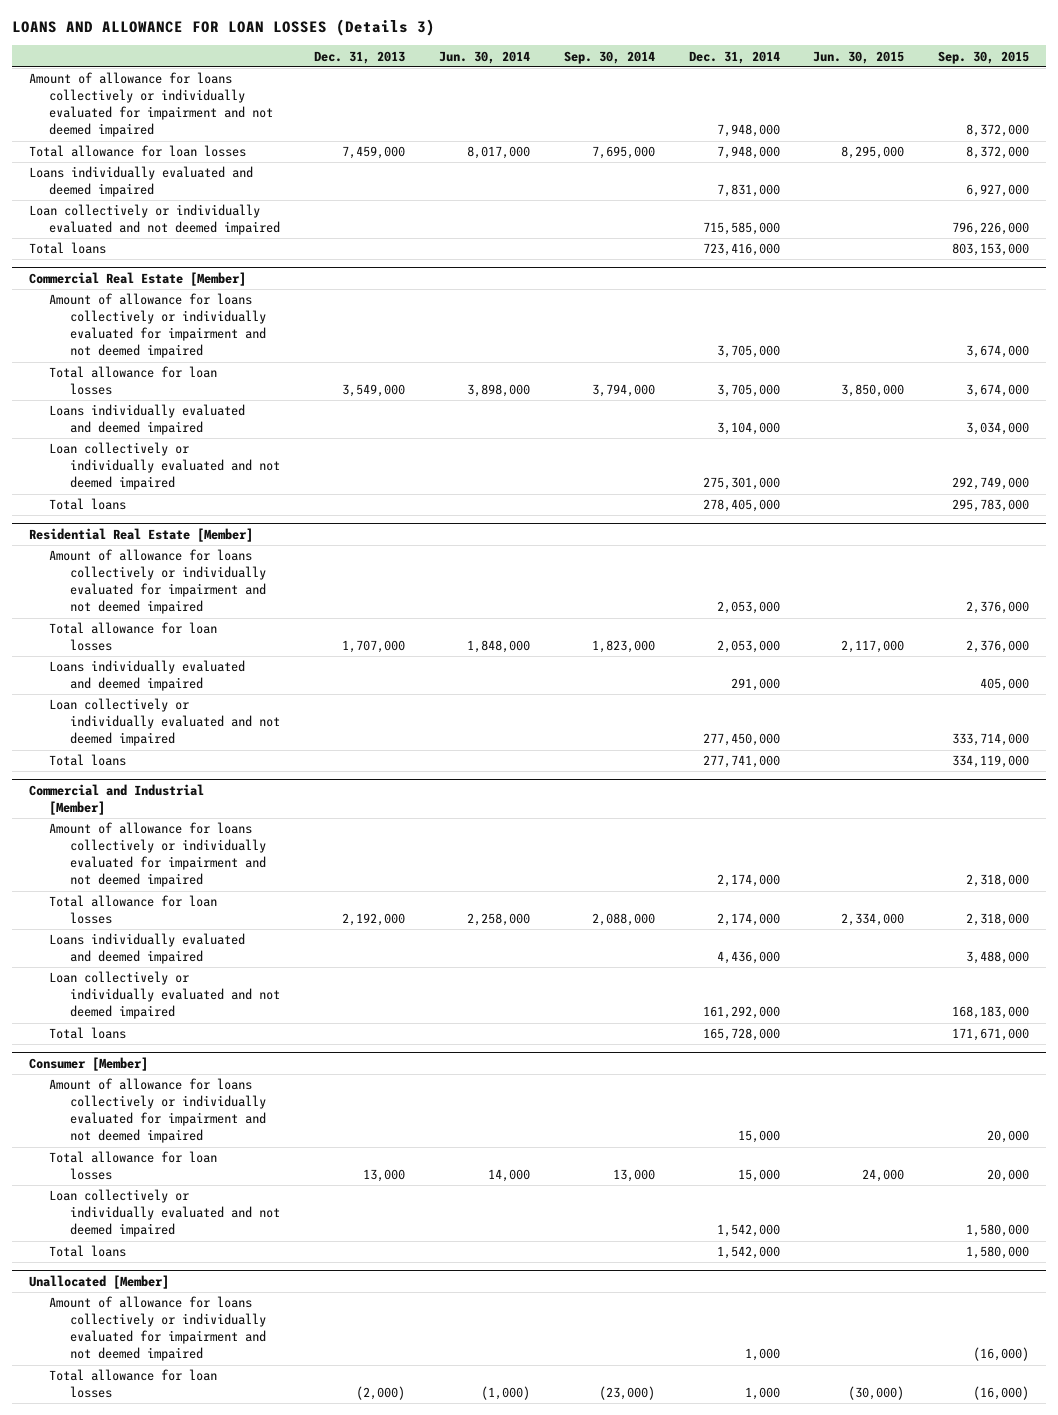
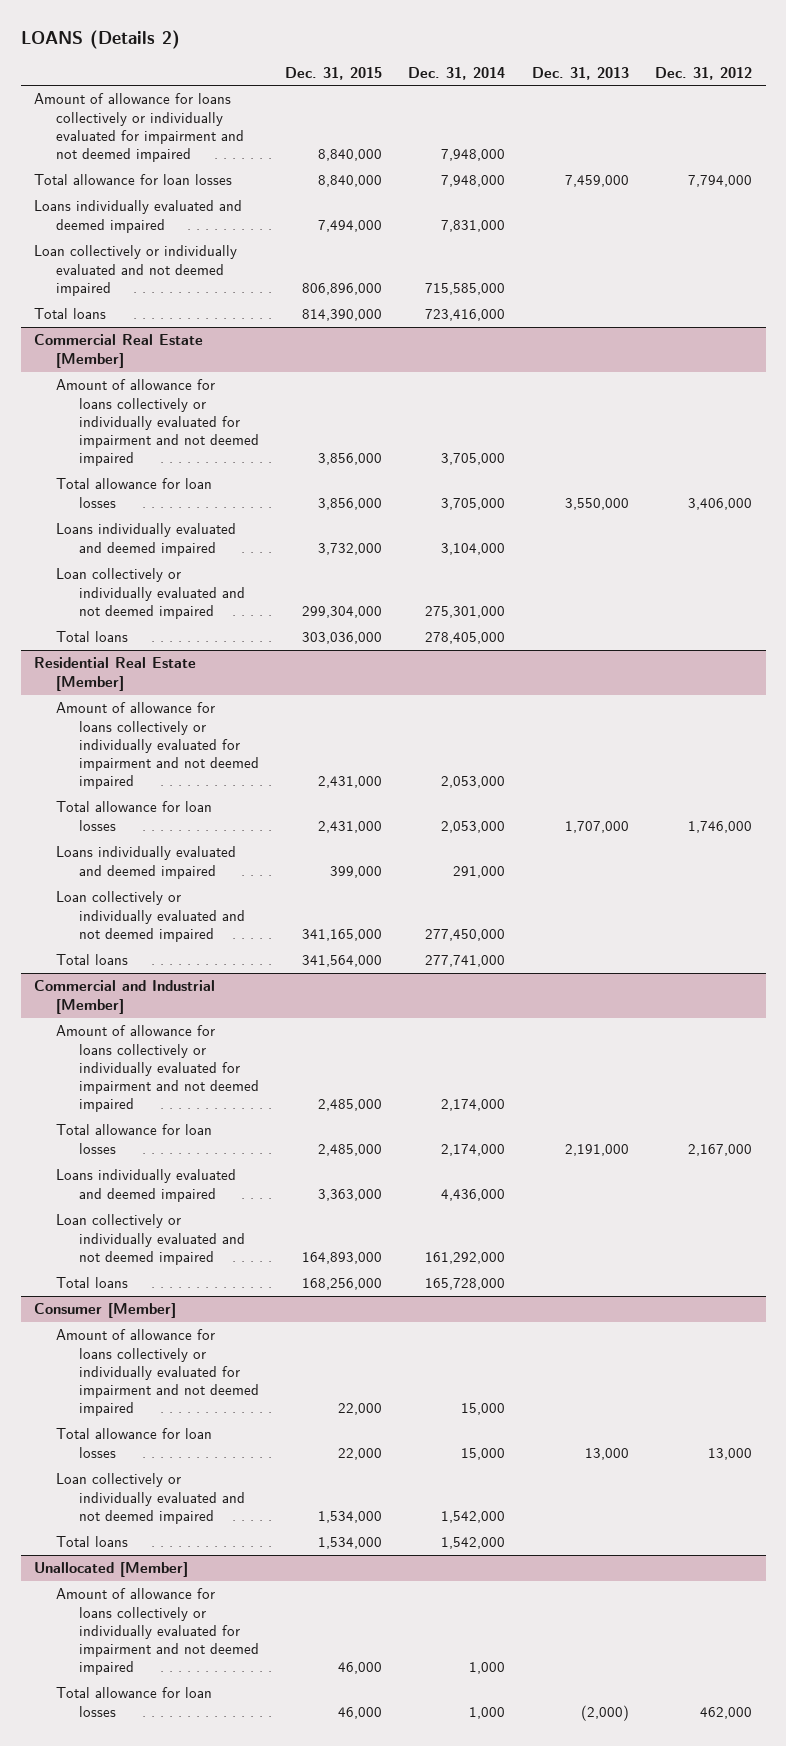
- LOANS AND ALLOWANCE FOR LOAN LOSSES (Details 3)
+ LOANS (Details 2)
- | Dec. 31, 2013 | Jun. 30, 2014 | Sep. 30, 2014 | Dec. 31, 2014 | Jun. 30, 2015 | Sep. 30, 2015
+ | Dec. 31, 2015 | Dec. 31, 2014 | Dec. 31, 2013 | Dec. 31, 2012
@ Commercial Real Estate [Member]
- Total allowance for loan losses | 3,549,000 | 3,898,000 | 3,794,000 | 3,705,000 | 3,850,000 | 3,674,000
+ Total allowance for loan losses | 3,856,000 | 3,705,000 | 3,550,000 | 3,406,000
@ Commercial and Industrial [Member]
- Total allowance for loan losses | 2,192,000 | 2,258,000 | 2,088,000 | 2,174,000 | 2,334,000 | 2,318,000
+ Total allowance for loan losses | 2,485,000 | 2,174,000 | 2,191,000 | 2,167,000

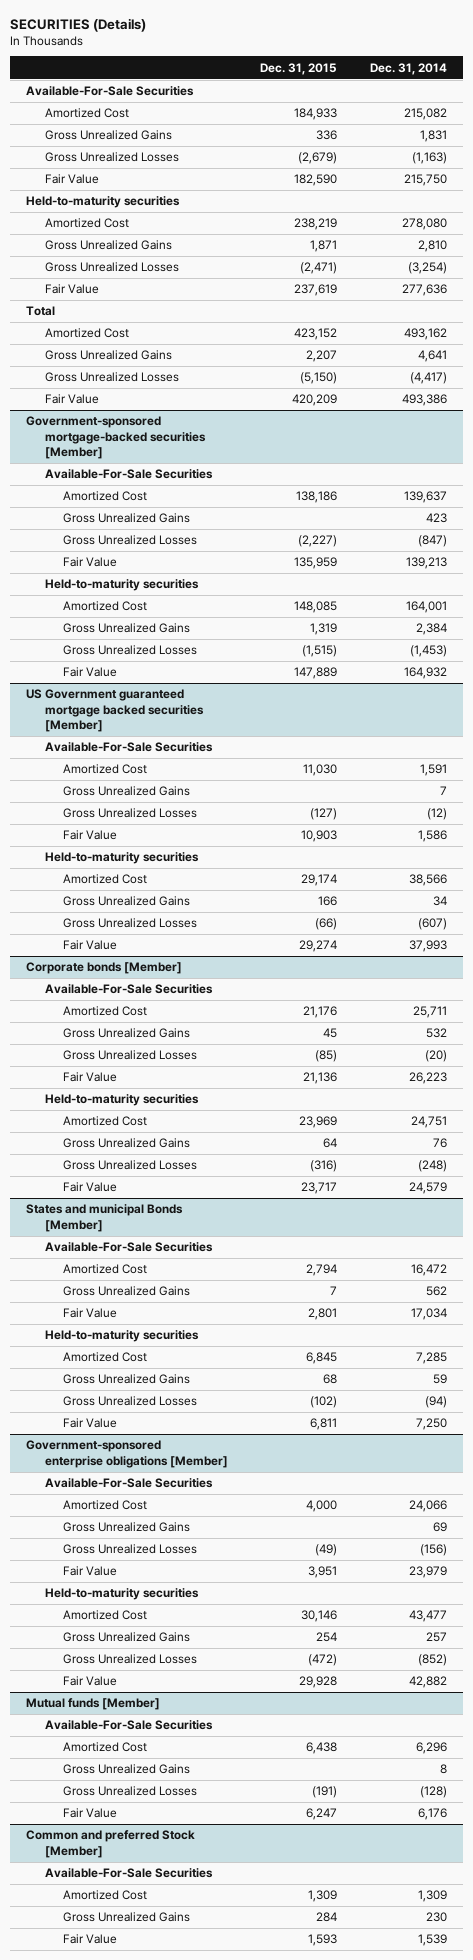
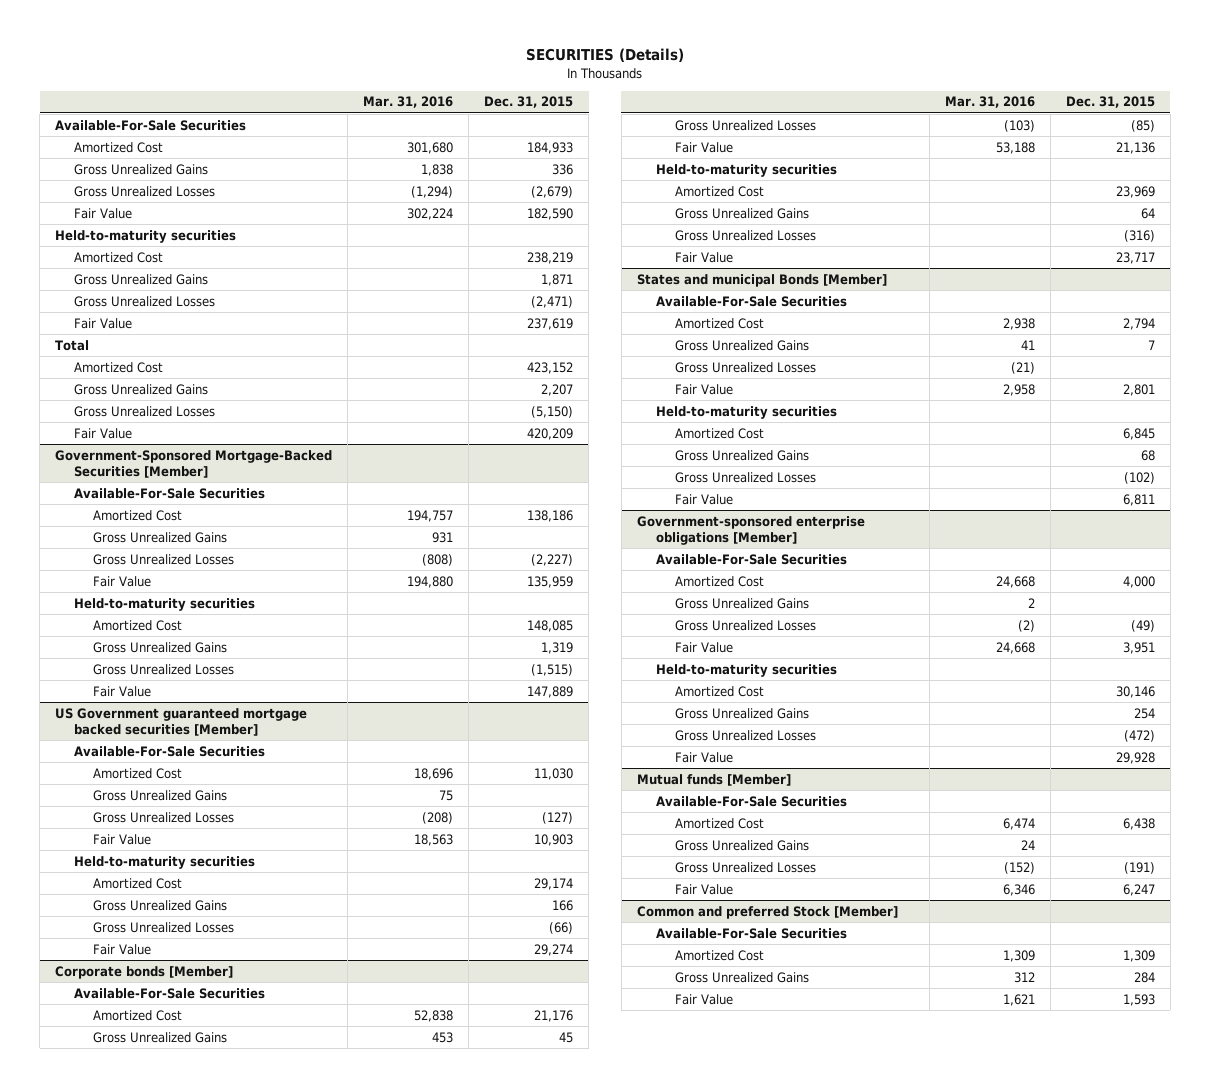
- | Dec. 31, 2015 | Dec. 31, 2014
+ | Mar. 31, 2016 | Dec. 31, 2015
- Government-sponsored mortgage-backed securities [Member]
+ Government-Sponsored Mortgage-Backed Securities [Member]
@ States and municipal Bonds [Member]
+ Gross Unrealized Losses | (21) |

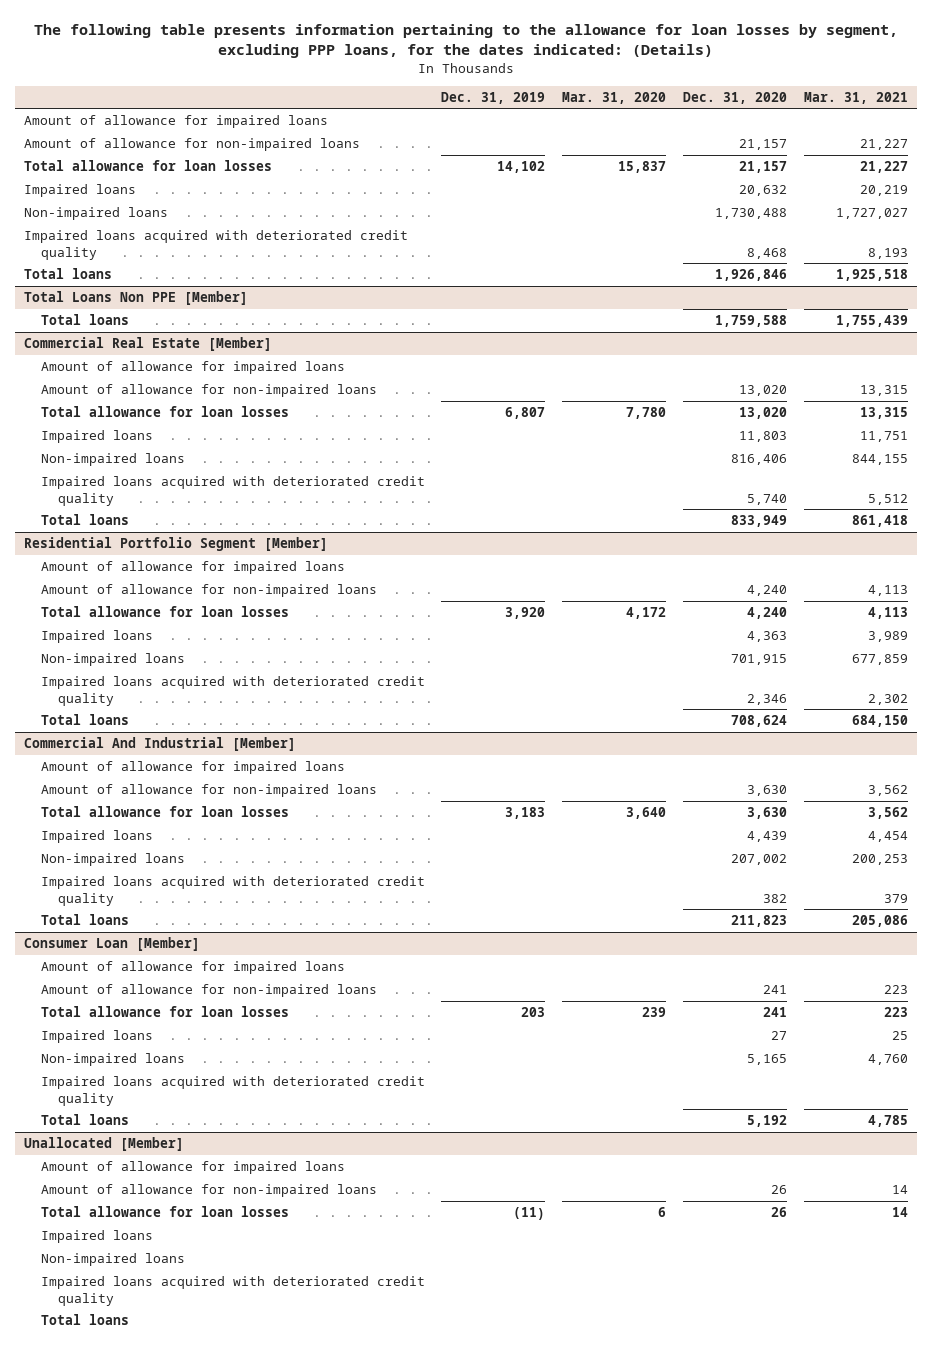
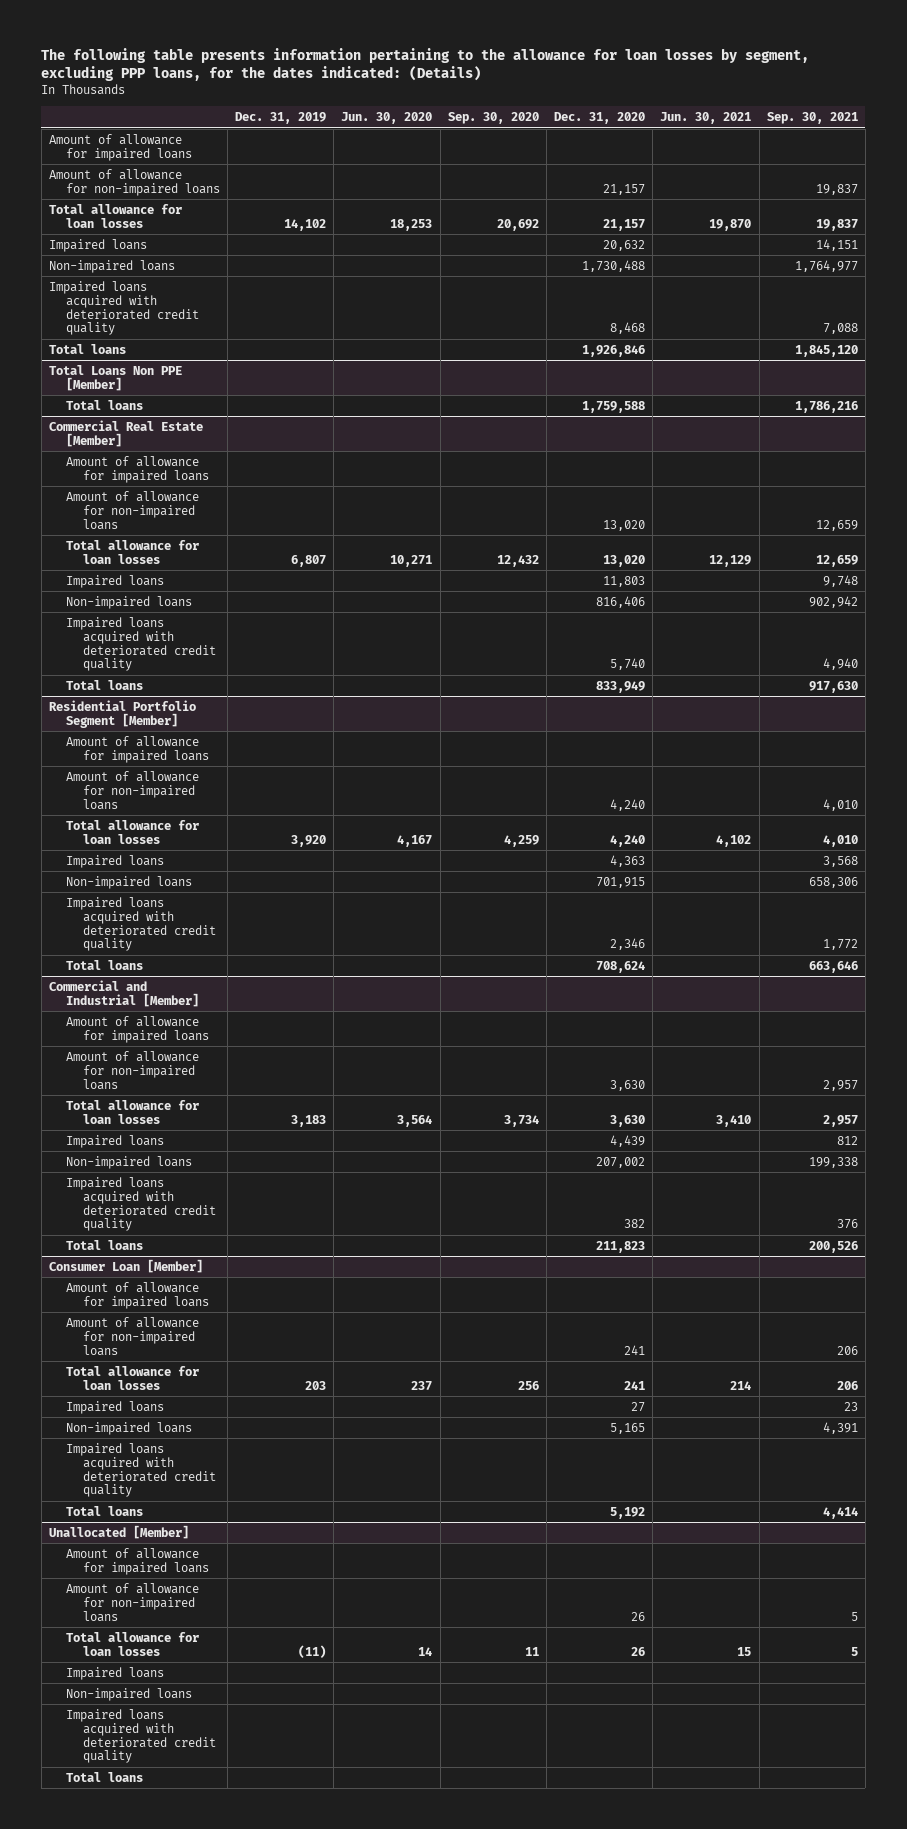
- | Dec. 31, 2019 | Mar. 31, 2020 | Dec. 31, 2020 | Mar. 31, 2021
+ | Dec. 31, 2019 | Jun. 30, 2020 | Sep. 30, 2020 | Dec. 31, 2020 | Jun. 30, 2021 | Sep. 30, 2021
- Commercial And Industrial [Member]
+ Commercial and Industrial [Member]

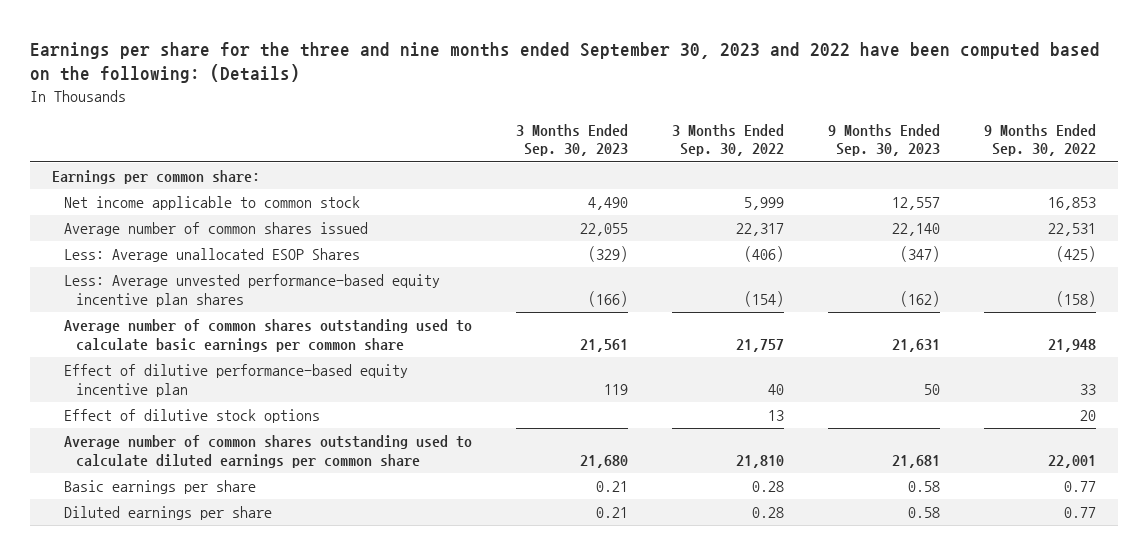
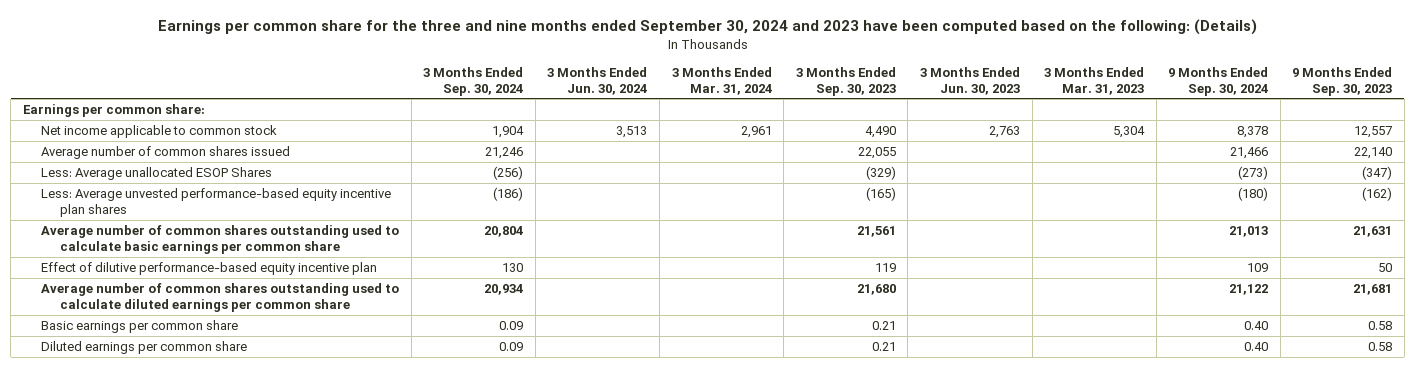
- Earnings per share for the three and nine months ended September 30, 2023 and 2022 have been computed based on the following: (Details)
+ Earnings per common share for the three and nine months ended September 30, 2024 and 2023 have been computed based on the following: (Details)
- | 3 Months Ended Sep. 30, 2023 | 3 Months Ended Sep. 30, 2022 | 9 Months Ended Sep. 30, 2023 | 9 Months Ended Sep. 30, 2022
+ | 3 Months Ended Sep. 30, 2024 | 3 Months Ended Jun. 30, 2024 | 3 Months Ended Mar. 31, 2024 | 3 Months Ended Sep. 30, 2023 | 3 Months Ended Jun. 30, 2023 | 3 Months Ended Mar. 31, 2023 | 9 Months Ended Sep. 30, 2024 | 9 Months Ended Sep. 30, 2023
- Less: Average unvested performance-based equity incentive plan shares | (166) | (154) | (162) | (158)
+ Less: Average unvested performance-based equity incentive plan shares | (186) | | | (165) | | | (180) | (162)
- Effect of dilutive stock options | | 13 | | 20
- Basic earnings per share | 0.21 | 0.28 | 0.58 | 0.77
- Diluted earnings per share | 0.21 | 0.28 | 0.58 | 0.77
+ Basic earnings per common share | 0.09 | | | 0.21 | | | 0.40 | 0.58
+ Diluted earnings per common share | 0.09 | | | 0.21 | | | 0.40 | 0.58

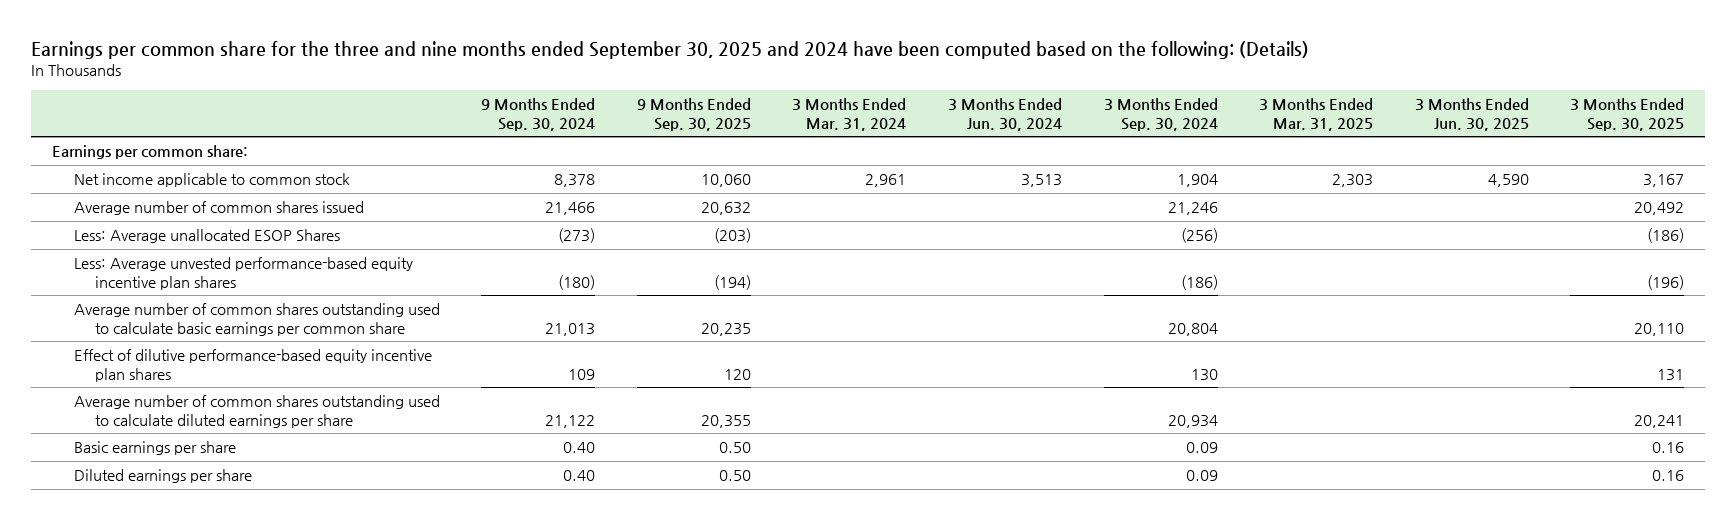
- Earnings per common share for the three and nine months ended September 30, 2024 and 2023 have been computed based on the following: (Details)
+ Earnings per common share for the three and nine months ended September 30, 2025 and 2024 have been computed based on the following: (Details)
- | 3 Months Ended Sep. 30, 2024 | 3 Months Ended Jun. 30, 2024 | 3 Months Ended Mar. 31, 2024 | 3 Months Ended Sep. 30, 2023 | 3 Months Ended Jun. 30, 2023 | 3 Months Ended Mar. 31, 2023 | 9 Months Ended Sep. 30, 2024 | 9 Months Ended Sep. 30, 2023
+ | 9 Months Ended Sep. 30, 2024 | 9 Months Ended Sep. 30, 2025 | 3 Months Ended Mar. 31, 2024 | 3 Months Ended Jun. 30, 2024 | 3 Months Ended Sep. 30, 2024 | 3 Months Ended Mar. 31, 2025 | 3 Months Ended Jun. 30, 2025 | 3 Months Ended Sep. 30, 2025
- Effect of dilutive performance-based equity incentive plan | 130 | | | 119 | | | 109 | 50
- Average number of common shares outstanding used to calculate diluted earnings per common share | 20,934 | | | 21,680 | | | 21,122 | 21,681
- Basic earnings per common share | 0.09 | | | 0.21 | | | 0.40 | 0.58
- Diluted earnings per common share | 0.09 | | | 0.21 | | | 0.40 | 0.58
+ Effect of dilutive performance-based equity incentive plan shares | 109 | 120 | | | 130 | | | 131
+ Average number of common shares outstanding used to calculate diluted earnings per share | 21,122 | 20,355 | | | 20,934 | | | 20,241
+ Basic earnings per share | 0.40 | 0.50 | | | 0.09 | | | 0.16
+ Diluted earnings per share | 0.40 | 0.50 | | | 0.09 | | | 0.16

